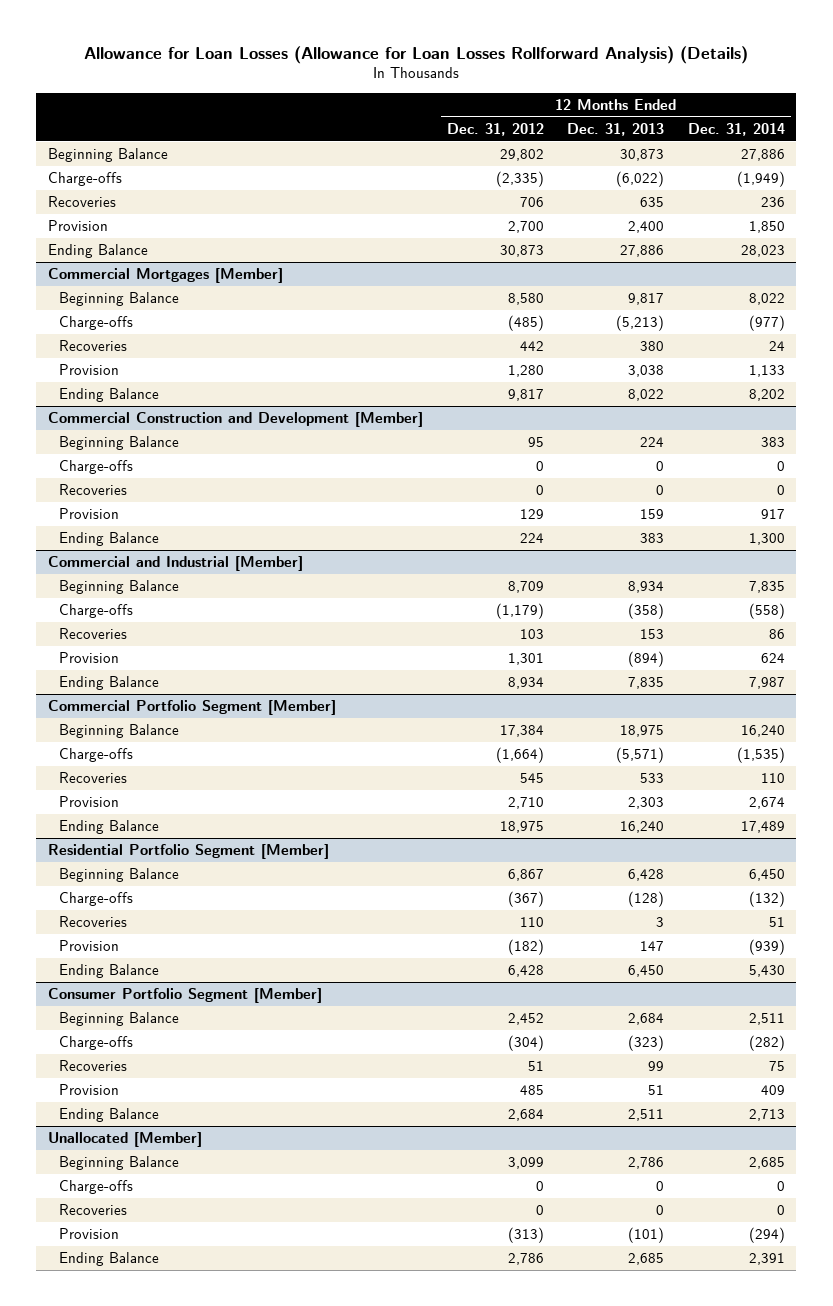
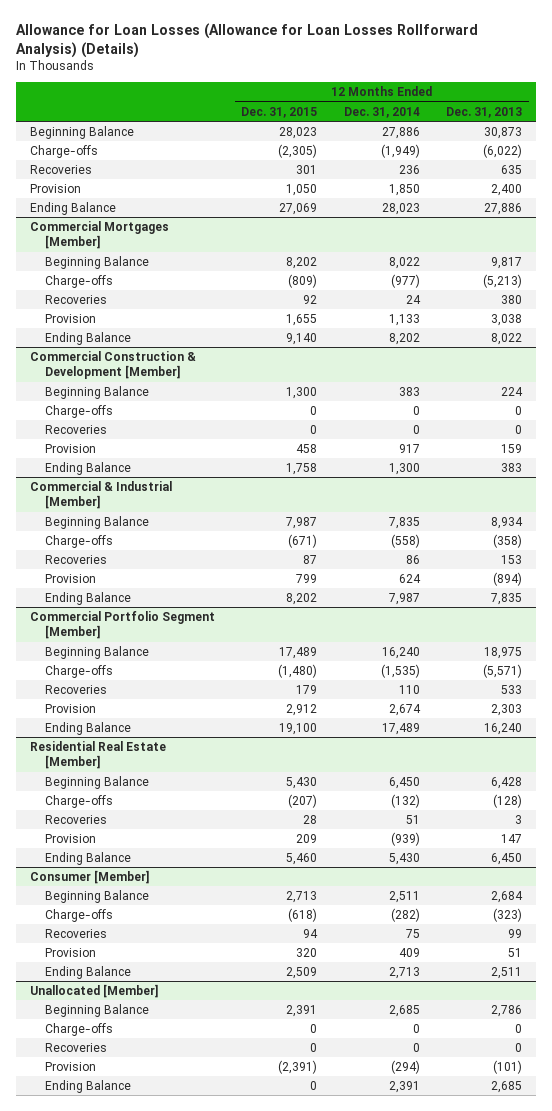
- | 12 Months Ended Dec. 31, 2012 | 12 Months Ended Dec. 31, 2013 | 12 Months Ended Dec. 31, 2014
+ | 12 Months Ended Dec. 31, 2015 | 12 Months Ended Dec. 31, 2014 | 12 Months Ended Dec. 31, 2013
- Commercial Construction and Development [Member]
+ Commercial Construction & Development [Member]
- Commercial and Industrial [Member]
+ Commercial & Industrial [Member]
- Residential Portfolio Segment [Member]
+ Residential Real Estate [Member]
- Consumer Portfolio Segment [Member]
+ Consumer [Member]

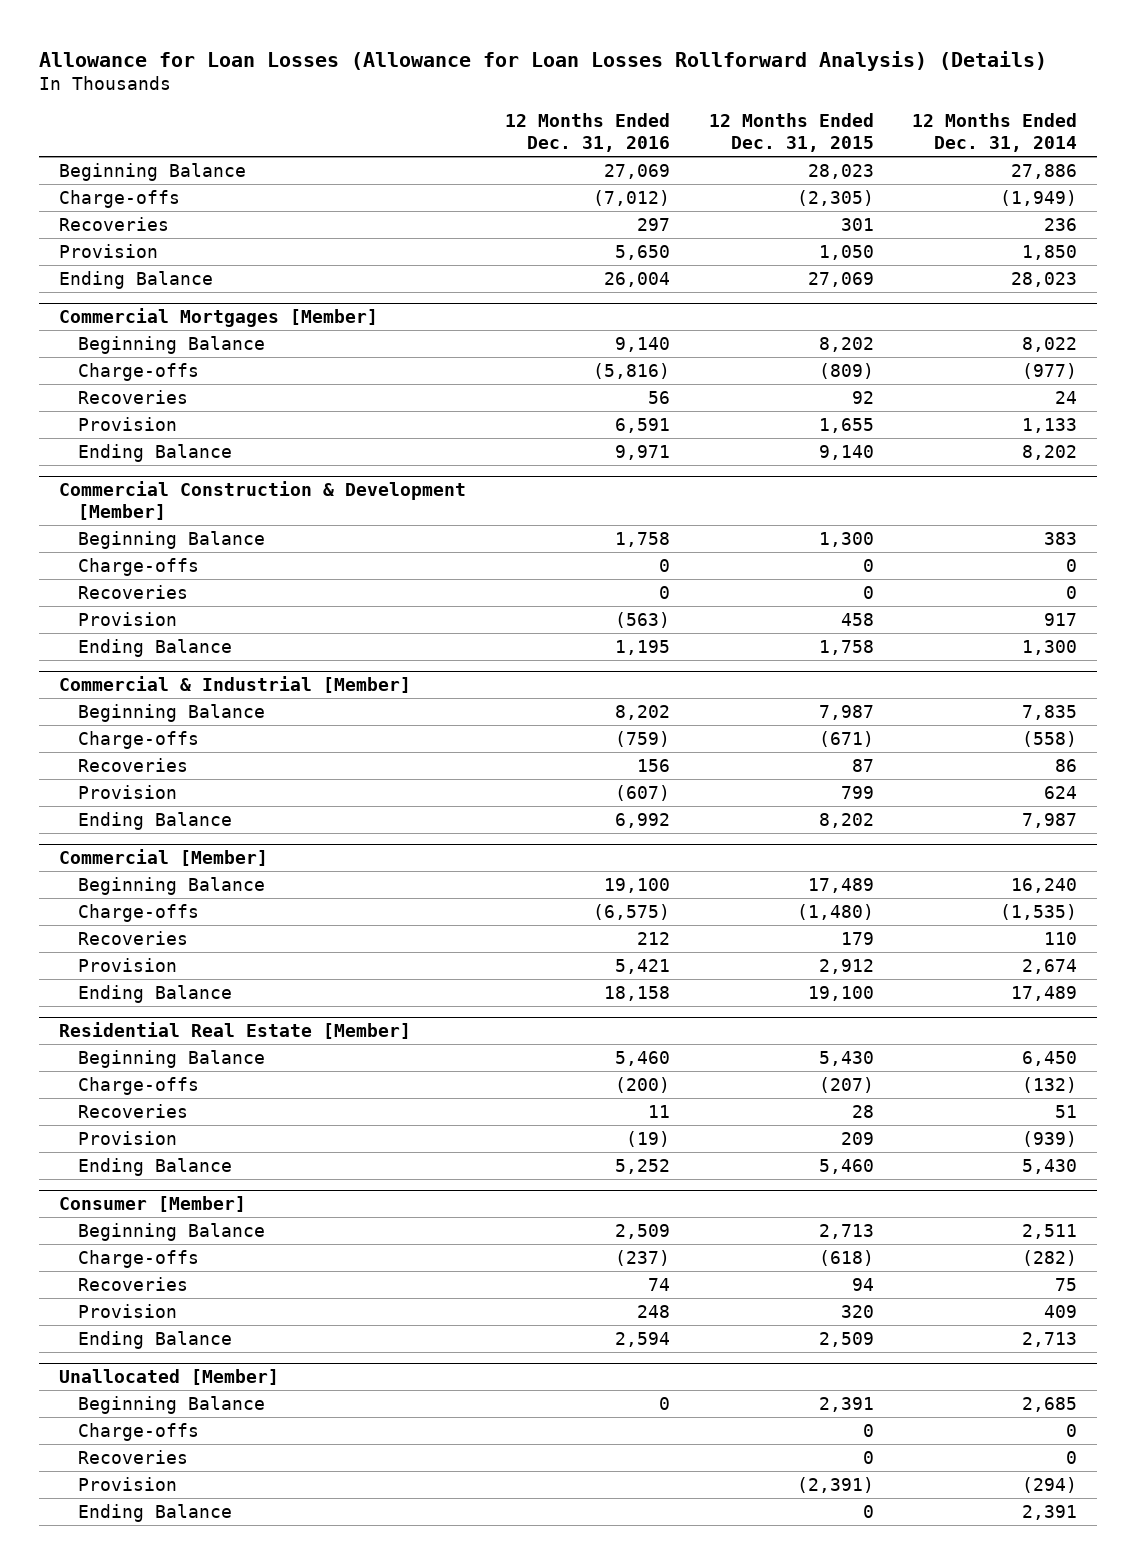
- | 12 Months Ended Dec. 31, 2015 | 12 Months Ended Dec. 31, 2014 | 12 Months Ended Dec. 31, 2013
+ | 12 Months Ended Dec. 31, 2016 | 12 Months Ended Dec. 31, 2015 | 12 Months Ended Dec. 31, 2014
- Commercial Portfolio Segment [Member]
+ Commercial [Member]

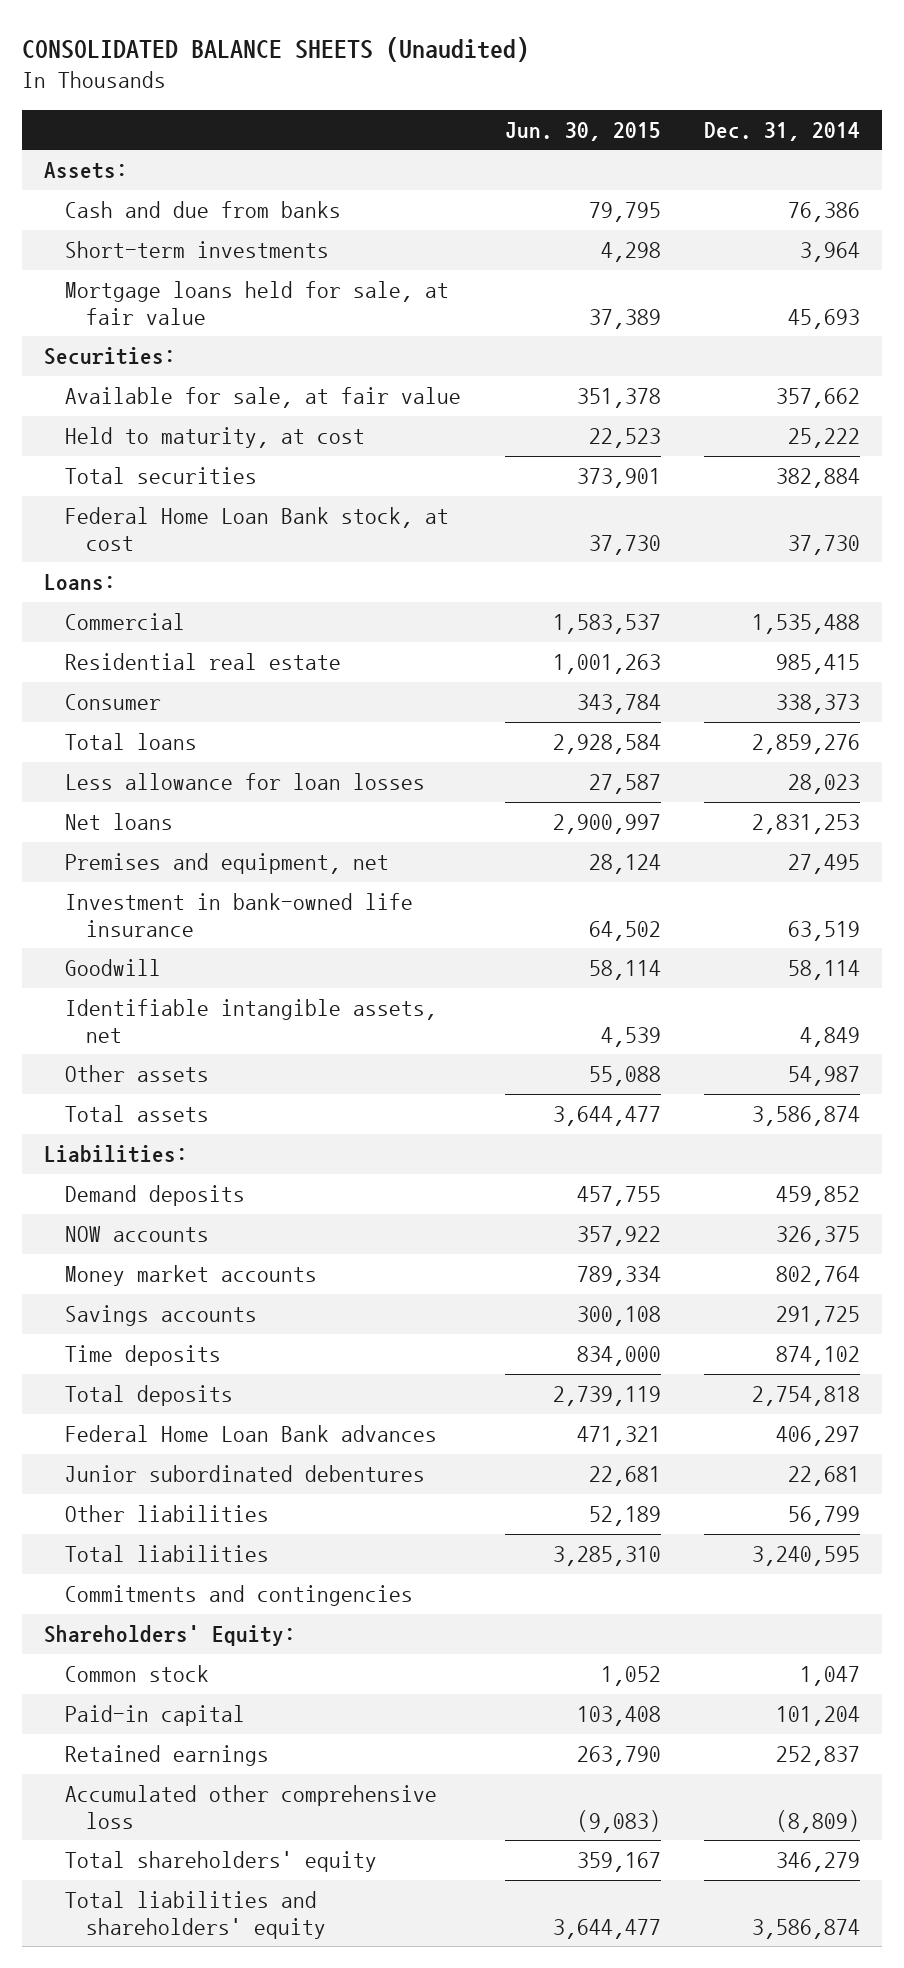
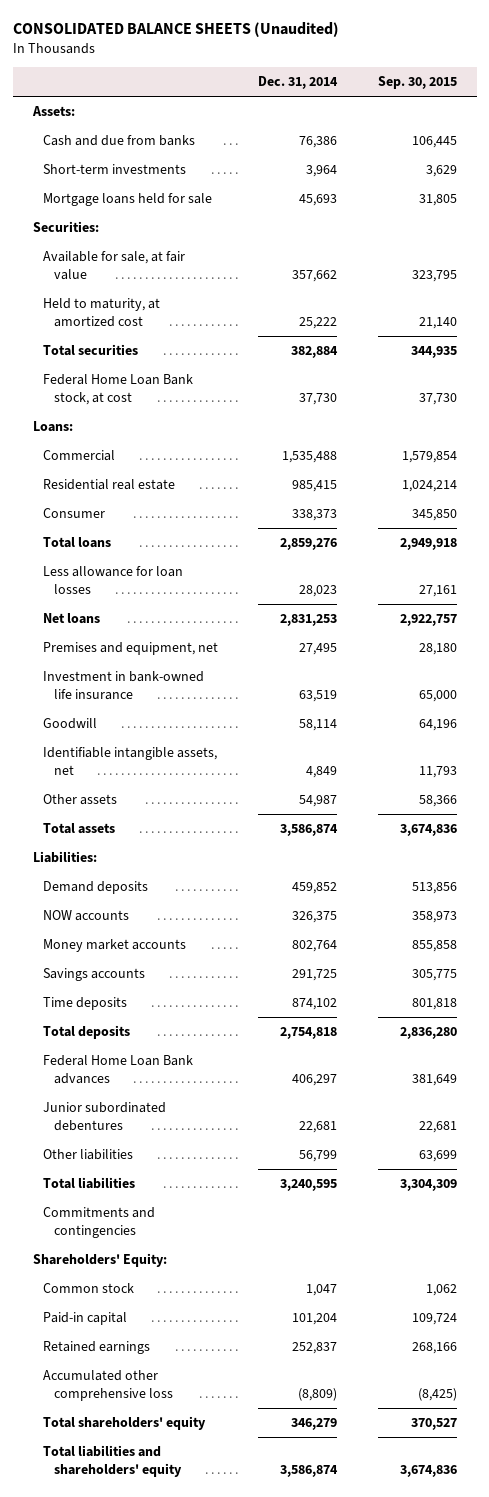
- | Jun. 30, 2015 | Dec. 31, 2014
+ | Dec. 31, 2014 | Sep. 30, 2015
- Mortgage loans held for sale, at fair value | 37,389 | 45,693
+ Mortgage loans held for sale | 45,693 | 31,805
- Held to maturity, at cost | 22,523 | 25,222
+ Held to maturity, at amortized cost | 25,222 | 21,140

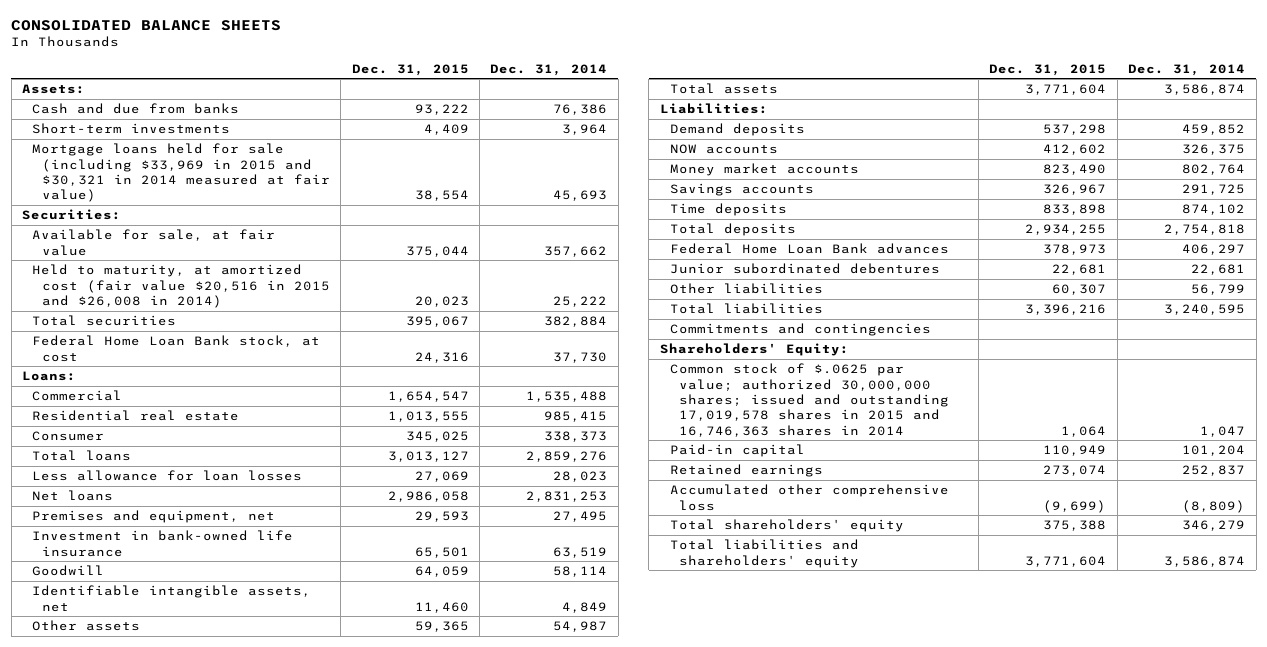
- CONSOLIDATED BALANCE SHEETS (Unaudited)
+ CONSOLIDATED BALANCE SHEETS
- | Dec. 31, 2014 | Sep. 30, 2015
+ | Dec. 31, 2015 | Dec. 31, 2014
- Mortgage loans held for sale | 45,693 | 31,805
+ Mortgage loans held for sale (including $33,969 in 2015 and $30,321 in 2014 measured at fair value) | 38,554 | 45,693
- Held to maturity, at amortized cost | 25,222 | 21,140
+ Held to maturity, at amortized cost (fair value $20,516 in 2015 and $26,008 in 2014) | 20,023 | 25,222
- Common stock | 1,047 | 1,062
+ Common stock of $.0625 par value; authorized 30,000,000 shares; issued and outstanding 17,019,578 shares in 2015 and 16,746,363 shares in 2014 | 1,064 | 1,047

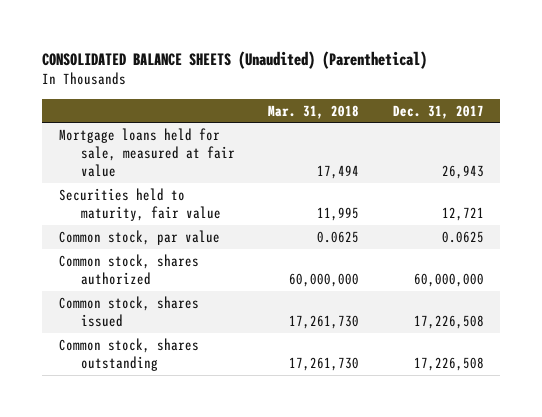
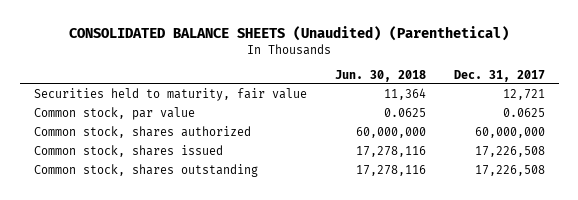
- | Mar. 31, 2018 | Dec. 31, 2017
+ | Jun. 30, 2018 | Dec. 31, 2017
- Mortgage loans held for sale, measured at fair value | 17,494 | 26,943

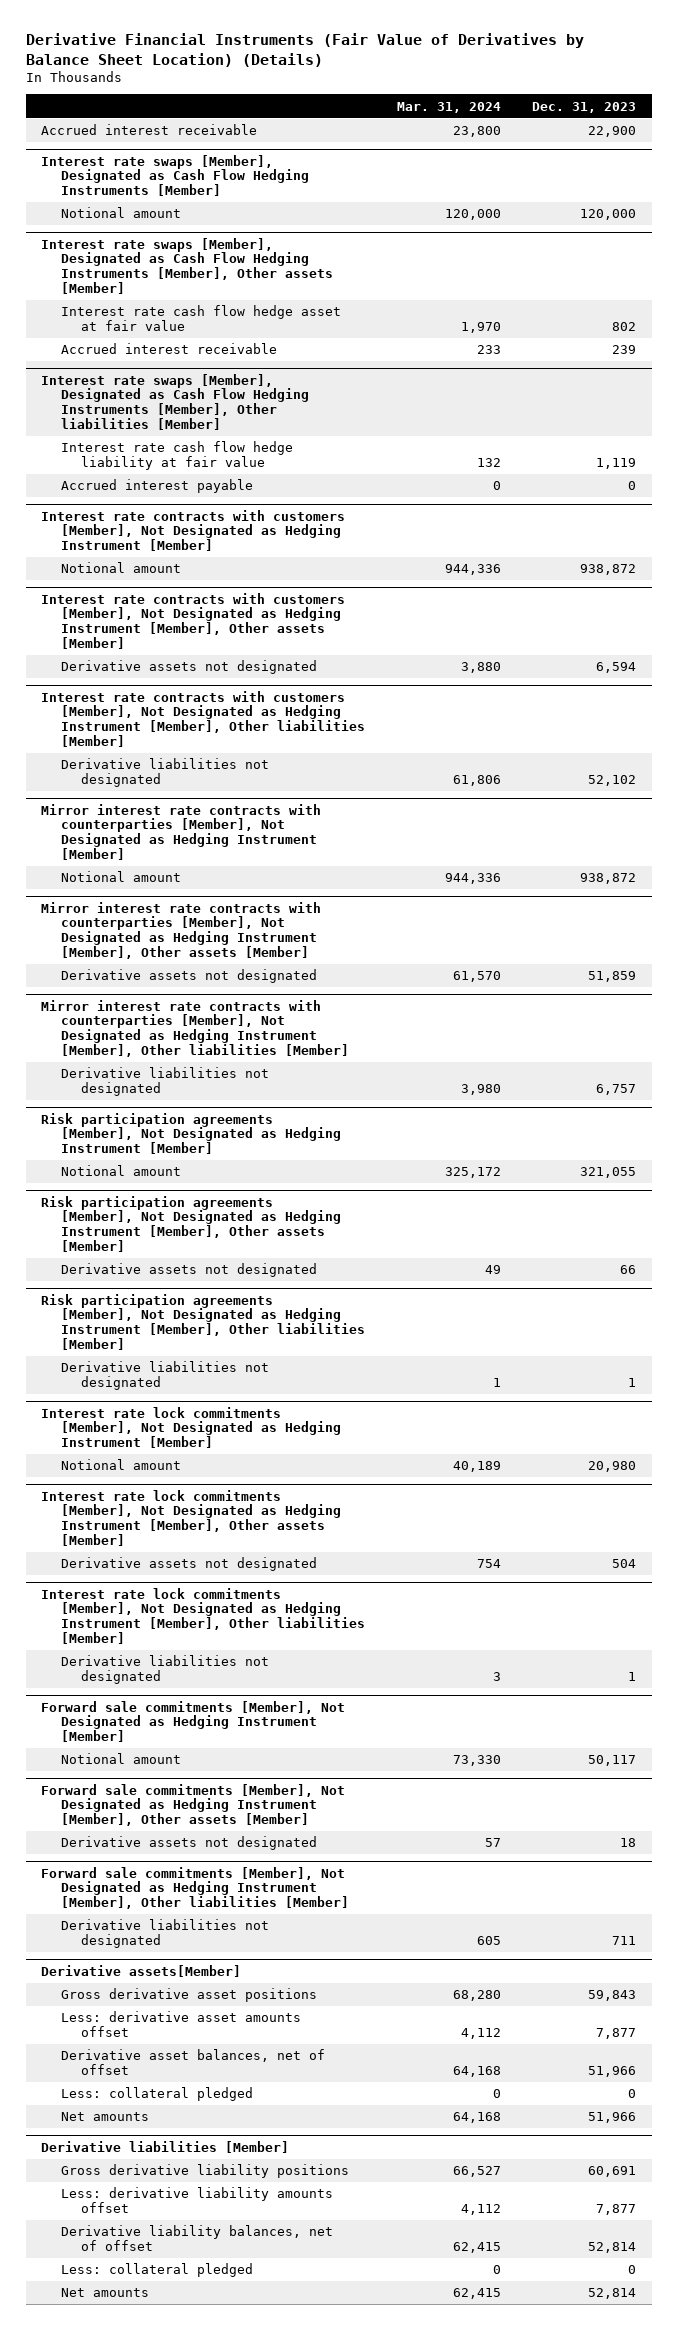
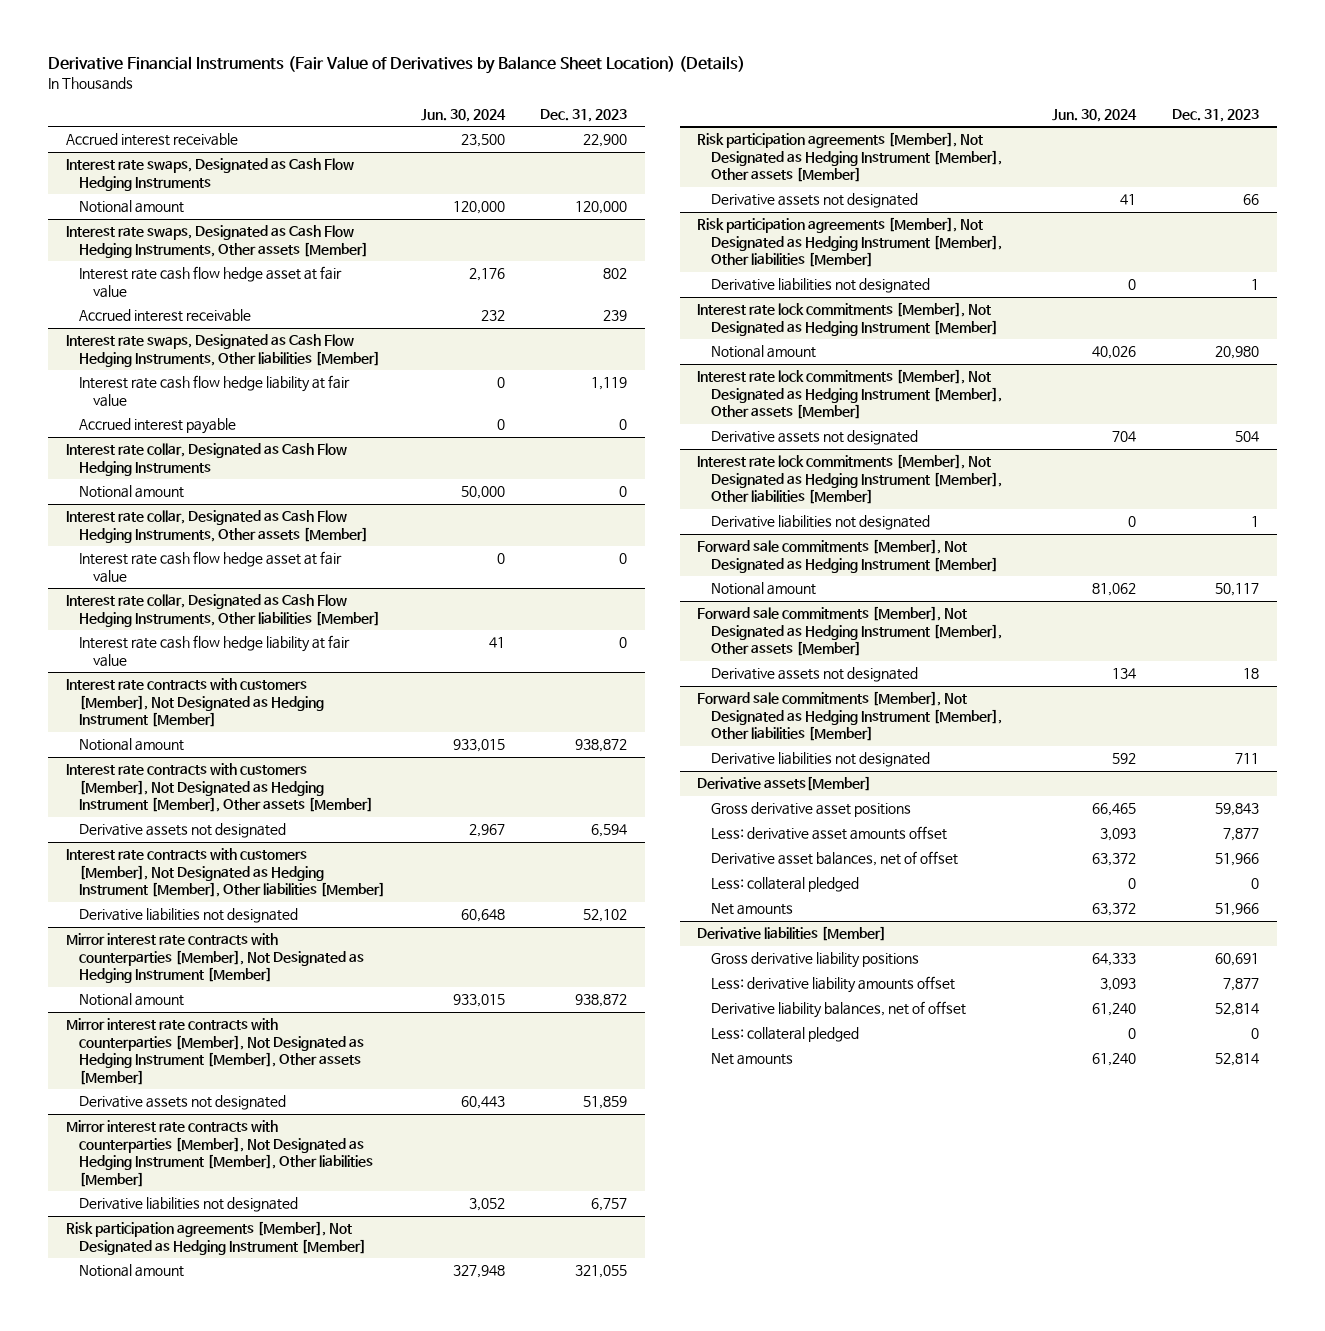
- | Mar. 31, 2024 | Dec. 31, 2023
+ | Jun. 30, 2024 | Dec. 31, 2023
- Interest rate swaps [Member], Designated as Cash Flow Hedging Instruments [Member]
+ Interest rate swaps, Designated as Cash Flow Hedging Instruments
- Interest rate swaps [Member], Designated as Cash Flow Hedging Instruments [Member], Other assets [Member]
+ Interest rate swaps, Designated as Cash Flow Hedging Instruments, Other assets [Member]
- Interest rate swaps [Member], Designated as Cash Flow Hedging Instruments [Member], Other liabilities [Member]
+ Interest rate swaps, Designated as Cash Flow Hedging Instruments, Other liabilities [Member]
+ Interest rate collar, Designated as Cash Flow Hedging Instruments
+ Notional amount | 50,000 | 0
+ Interest rate collar, Designated as Cash Flow Hedging Instruments, Other assets [Member]
+ Interest rate cash flow hedge asset at fair value | 0 | 0
+ Interest rate collar, Designated as Cash Flow Hedging Instruments, Other liabilities [Member]
+ Interest rate cash flow hedge liability at fair value | 41 | 0

